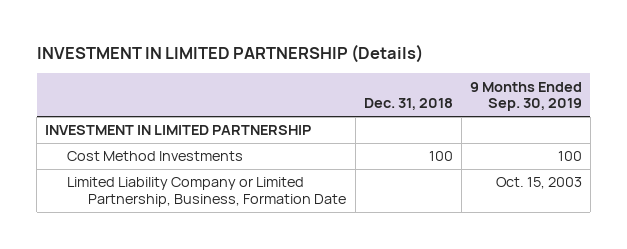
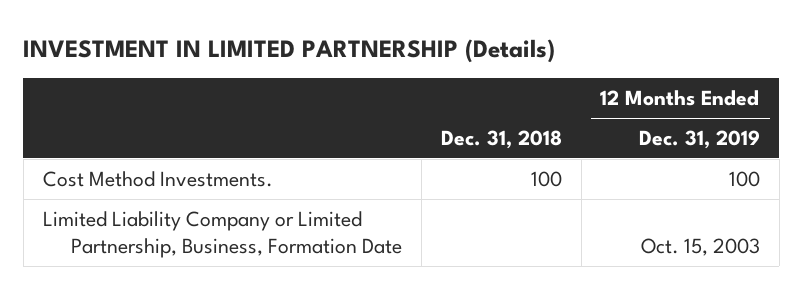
- | Dec. 31, 2018 | 9 Months Ended Sep. 30, 2019
+ | Dec. 31, 2018 | 12 Months Ended Dec. 31, 2019
- INVESTMENT IN LIMITED PARTNERSHIP
- Cost Method Investments | 100 | 100
+ Cost Method Investments. | 100 | 100

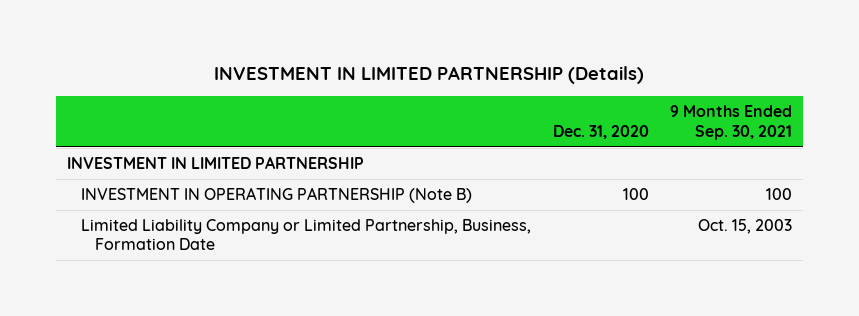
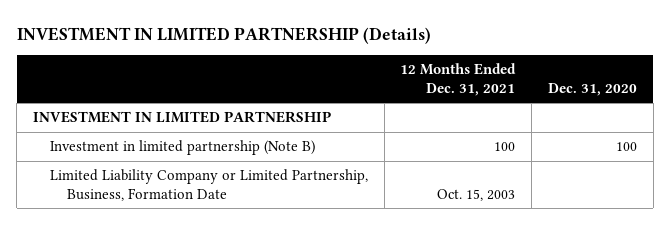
- | Dec. 31, 2020 | 9 Months Ended Sep. 30, 2021
+ | 12 Months Ended Dec. 31, 2021 | Dec. 31, 2020
- INVESTMENT IN OPERATING PARTNERSHIP (Note B) | 100 | 100
+ Investment in limited partnership (Note B) | 100 | 100

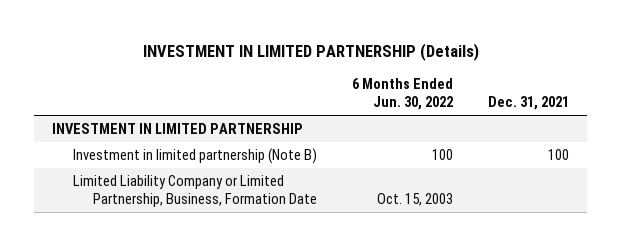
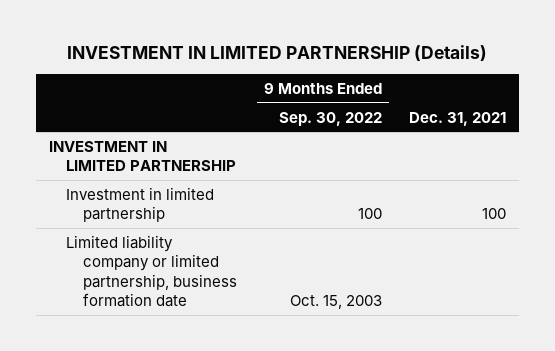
- | 6 Months Ended Jun. 30, 2022 | Dec. 31, 2021
+ | 9 Months Ended Sep. 30, 2022 | Dec. 31, 2021
- Investment in limited partnership (Note B) | 100 | 100
- Limited Liability Company or Limited Partnership, Business, Formation Date | Oct. 15, 2003 |
+ Investment in limited partnership | 100 | 100
+ Limited liability company or limited partnership, business formation date | Oct. 15, 2003 |

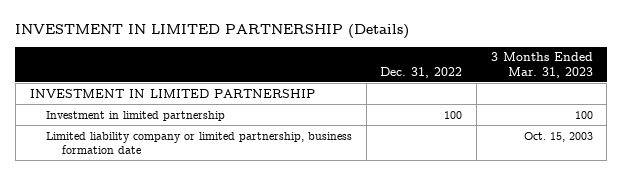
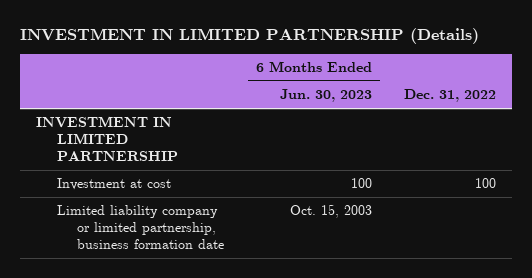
- | Dec. 31, 2022 | 3 Months Ended Mar. 31, 2023
+ | 6 Months Ended Jun. 30, 2023 | Dec. 31, 2022
- Investment in limited partnership | 100 | 100
+ Investment at cost | 100 | 100

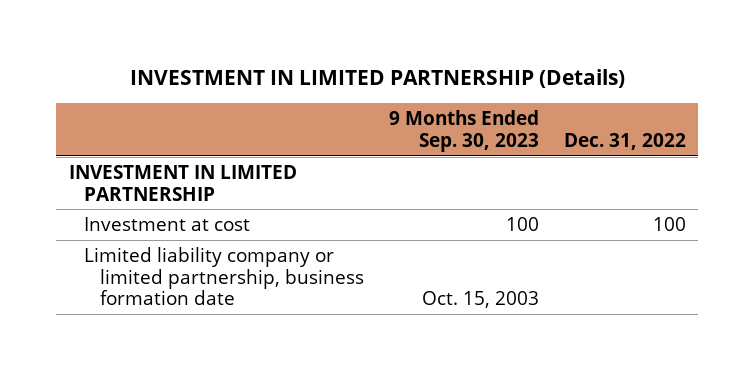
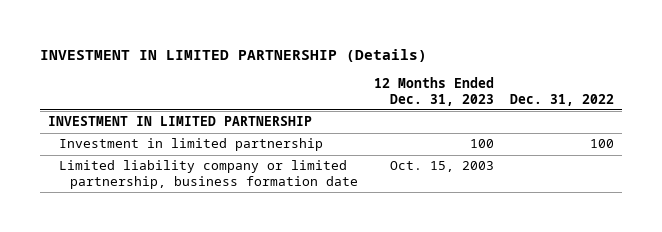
- | 9 Months Ended Sep. 30, 2023 | Dec. 31, 2022
+ | 12 Months Ended Dec. 31, 2023 | Dec. 31, 2022
- Investment at cost | 100 | 100
+ Investment in limited partnership | 100 | 100

